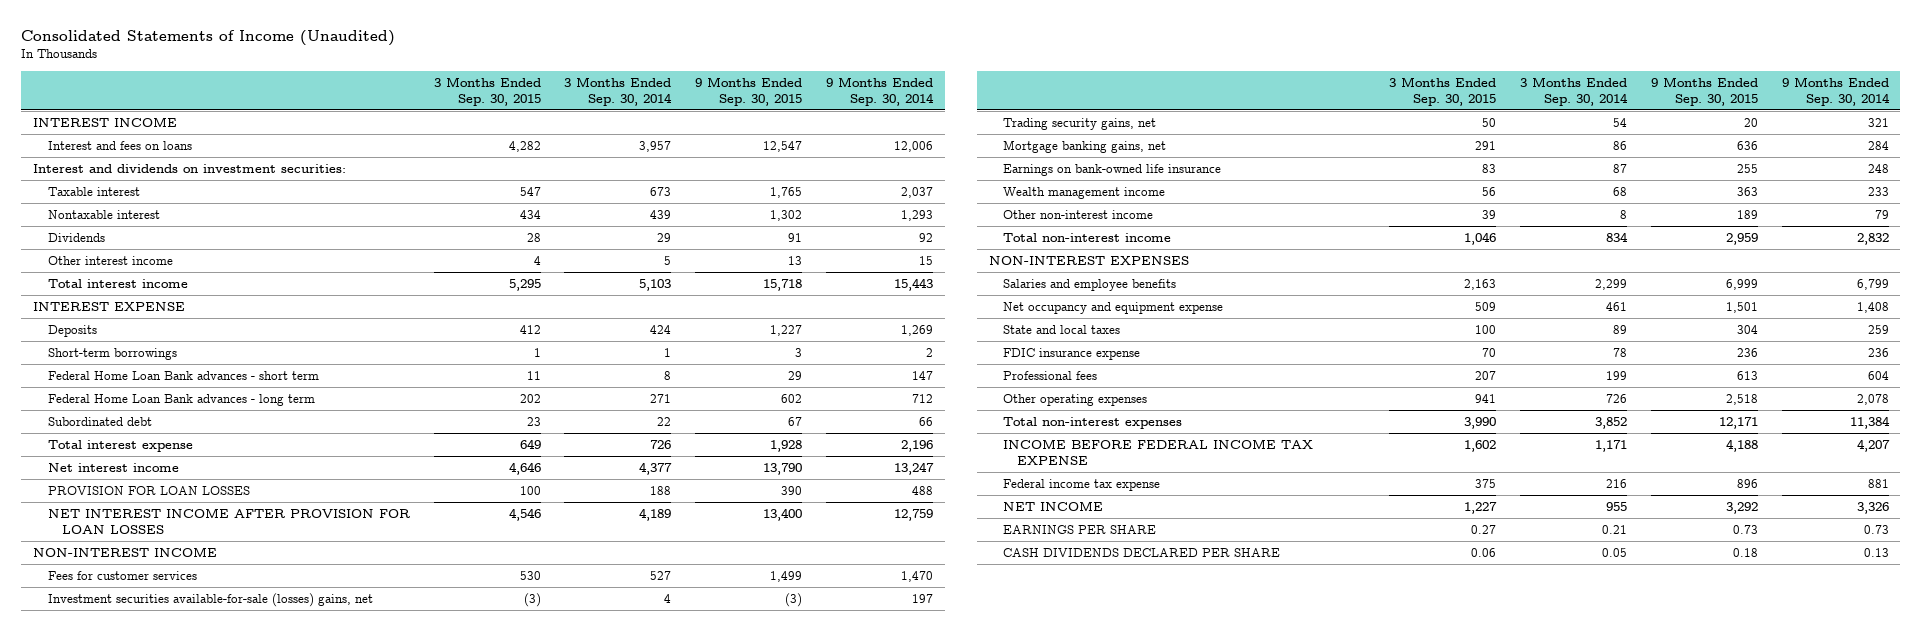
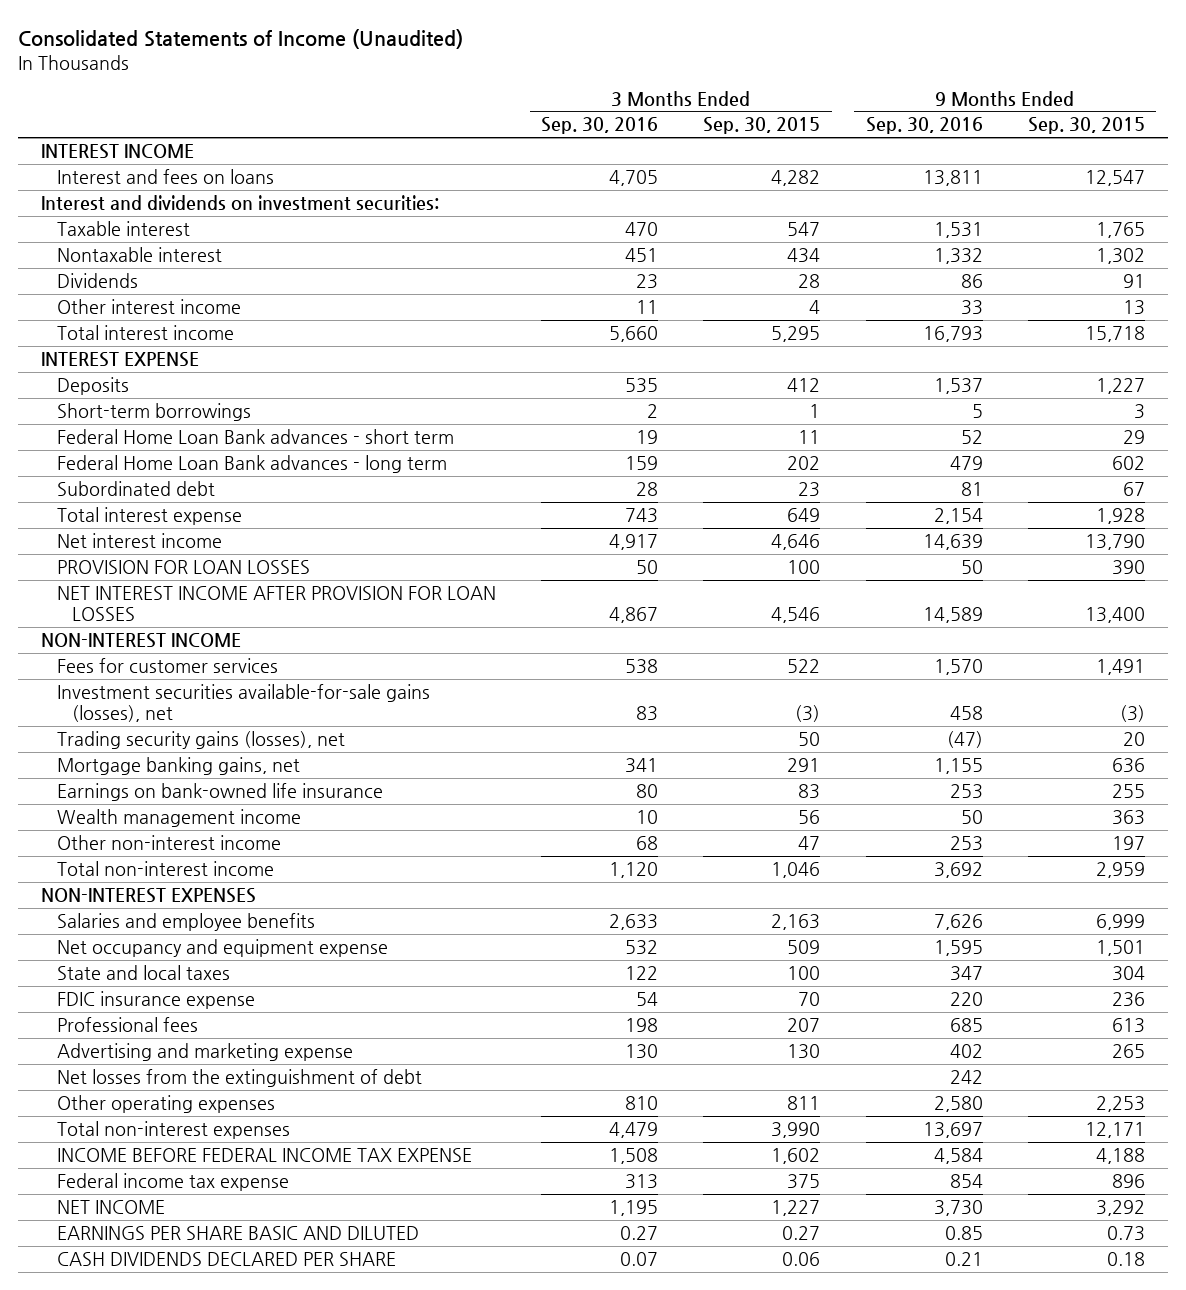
- | 3 Months Ended Sep. 30, 2015 | 3 Months Ended Sep. 30, 2014 | 9 Months Ended Sep. 30, 2015 | 9 Months Ended Sep. 30, 2014
+ | 3 Months Ended Sep. 30, 2016 | 3 Months Ended Sep. 30, 2015 | 9 Months Ended Sep. 30, 2016 | 9 Months Ended Sep. 30, 2015
- Fees for customer services | 530 | 527 | 1,499 | 1,470
- Investment securities available-for-sale (losses) gains, net | (3) | 4 | (3) | 197
- Trading security gains, net | 50 | 54 | 20 | 321
+ Fees for customer services | 538 | 522 | 1,570 | 1,491
+ Investment securities available-for-sale gains (losses), net | 83 | (3) | 458 | (3)
+ Trading security gains (losses), net | | 50 | (47) | 20
- Other non-interest income | 39 | 8 | 189 | 79
+ Other non-interest income | 68 | 47 | 253 | 197
- Other operating expenses | 941 | 726 | 2,518 | 2,078
+ Advertising and marketing expense | 130 | 130 | 402 | 265
+ Net losses from the extinguishment of debt | | | 242 |
+ Other operating expenses | 810 | 811 | 2,580 | 2,253
- EARNINGS PER SHARE | 0.27 | 0.21 | 0.73 | 0.73
+ EARNINGS PER SHARE BASIC AND DILUTED | 0.27 | 0.27 | 0.85 | 0.73

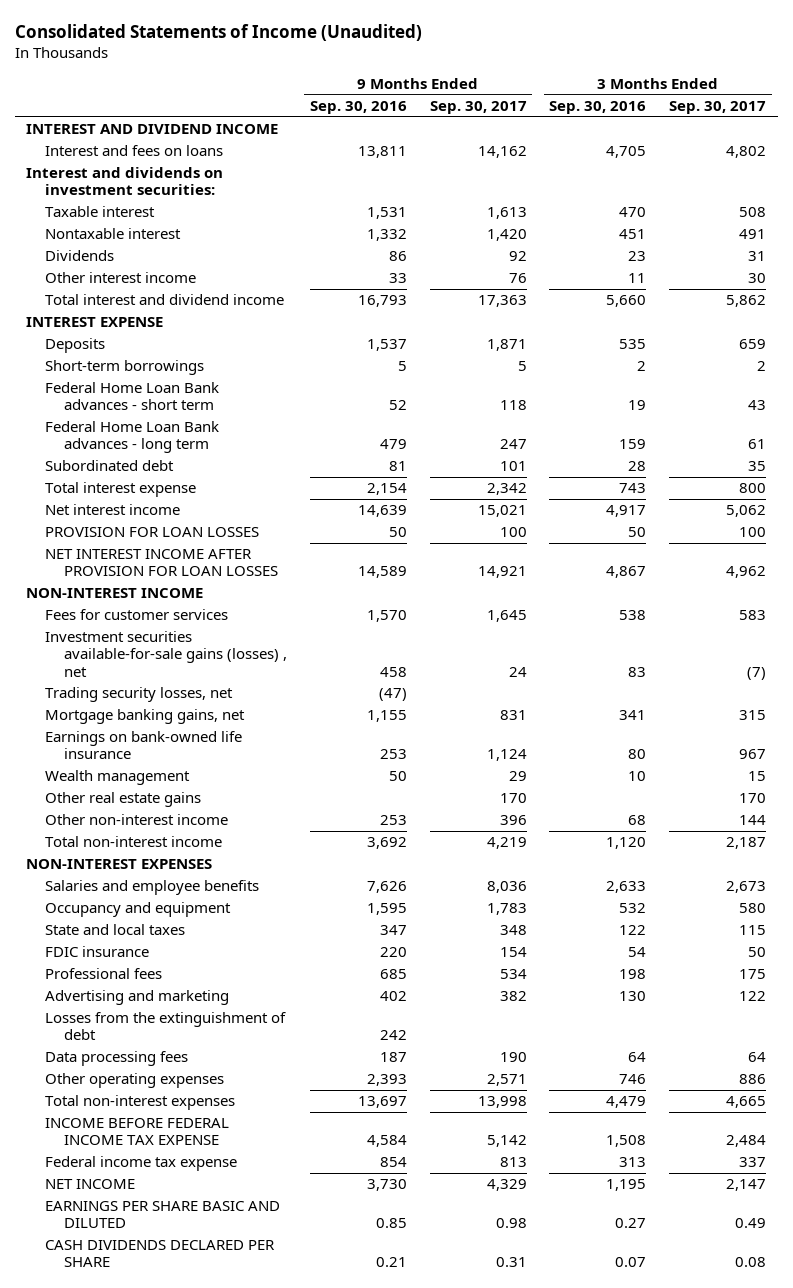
- | 3 Months Ended Sep. 30, 2016 | 3 Months Ended Sep. 30, 2015 | 9 Months Ended Sep. 30, 2016 | 9 Months Ended Sep. 30, 2015
+ | 9 Months Ended Sep. 30, 2016 | 9 Months Ended Sep. 30, 2017 | 3 Months Ended Sep. 30, 2016 | 3 Months Ended Sep. 30, 2017
- INTEREST INCOME
+ INTEREST AND DIVIDEND INCOME
- Total interest income | 5,660 | 5,295 | 16,793 | 15,718
+ Total interest and dividend income | 16,793 | 17,363 | 5,660 | 5,862
- Investment securities available-for-sale gains (losses), net | 83 | (3) | 458 | (3)
- Trading security gains (losses), net | | 50 | (47) | 20
+ Investment securities available-for-sale gains (losses) , net | 458 | 24 | 83 | (7)
+ Trading security losses, net | (47) | | |
- Wealth management income | 10 | 56 | 50 | 363
+ Wealth management | 50 | 29 | 10 | 15
+ Other real estate gains | | 170 | | 170
- Net occupancy and equipment expense | 532 | 509 | 1,595 | 1,501
+ Occupancy and equipment | 1,595 | 1,783 | 532 | 580
- FDIC insurance expense | 54 | 70 | 220 | 236
+ FDIC insurance | 220 | 154 | 54 | 50
- Advertising and marketing expense | 130 | 130 | 402 | 265
- Net losses from the extinguishment of debt | | | 242 |
- Other operating expenses | 810 | 811 | 2,580 | 2,253
+ Advertising and marketing | 402 | 382 | 130 | 122
+ Losses from the extinguishment of debt | 242 | | |
+ Data processing fees | 187 | 190 | 64 | 64
+ Other operating expenses | 2,393 | 2,571 | 746 | 886

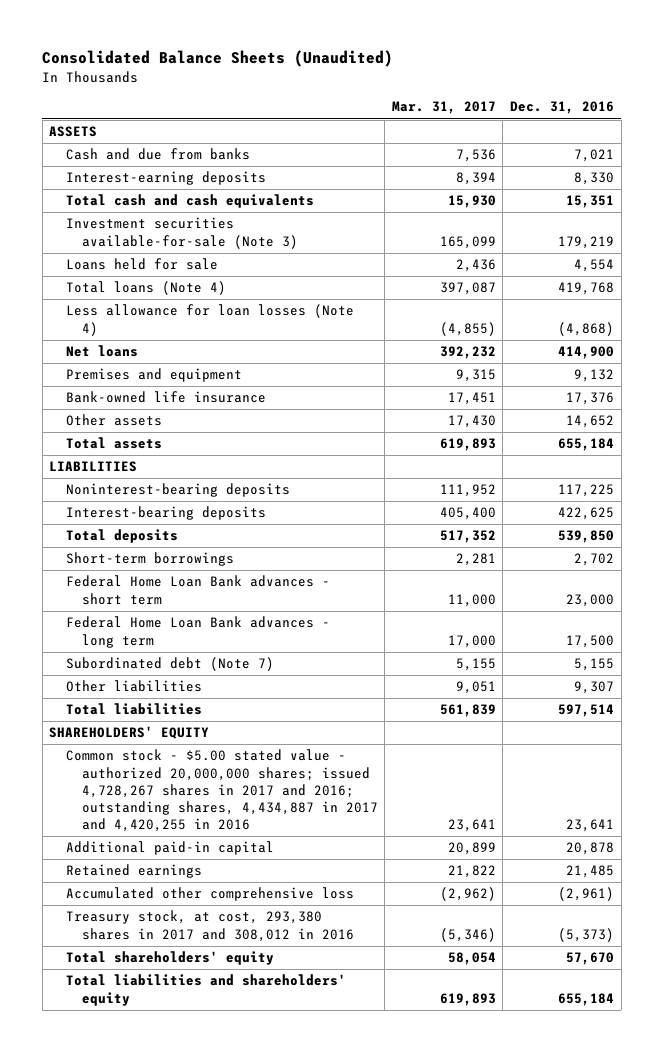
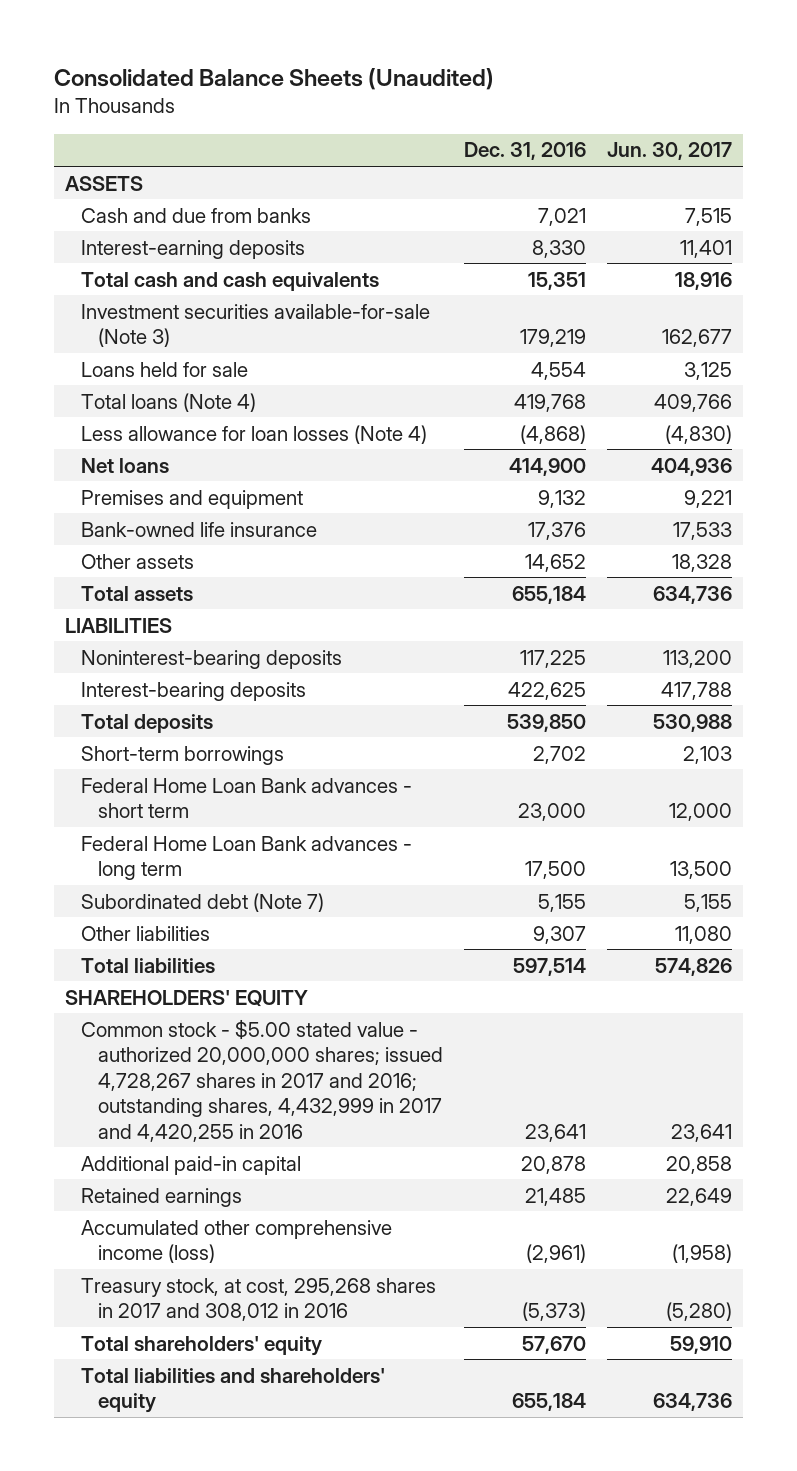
- | Mar. 31, 2017 | Dec. 31, 2016
+ | Dec. 31, 2016 | Jun. 30, 2017
- Common stock - $5.00 stated value - authorized 20,000,000 shares; issued 4,728,267 shares in 2017 and 2016; outstanding shares, 4,434,887 in 2017 and 4,420,255 in 2016 | 23,641 | 23,641
+ Common stock - $5.00 stated value - authorized 20,000,000 shares; issued 4,728,267 shares in 2017 and 2016; outstanding shares, 4,432,999 in 2017 and 4,420,255 in 2016 | 23,641 | 23,641
- Accumulated other comprehensive loss | (2,962) | (2,961)
- Treasury stock, at cost, 293,380 shares in 2017 and 308,012 in 2016 | (5,346) | (5,373)
+ Accumulated other comprehensive income (loss) | (2,961) | (1,958)
+ Treasury stock, at cost, 295,268 shares in 2017 and 308,012 in 2016 | (5,373) | (5,280)

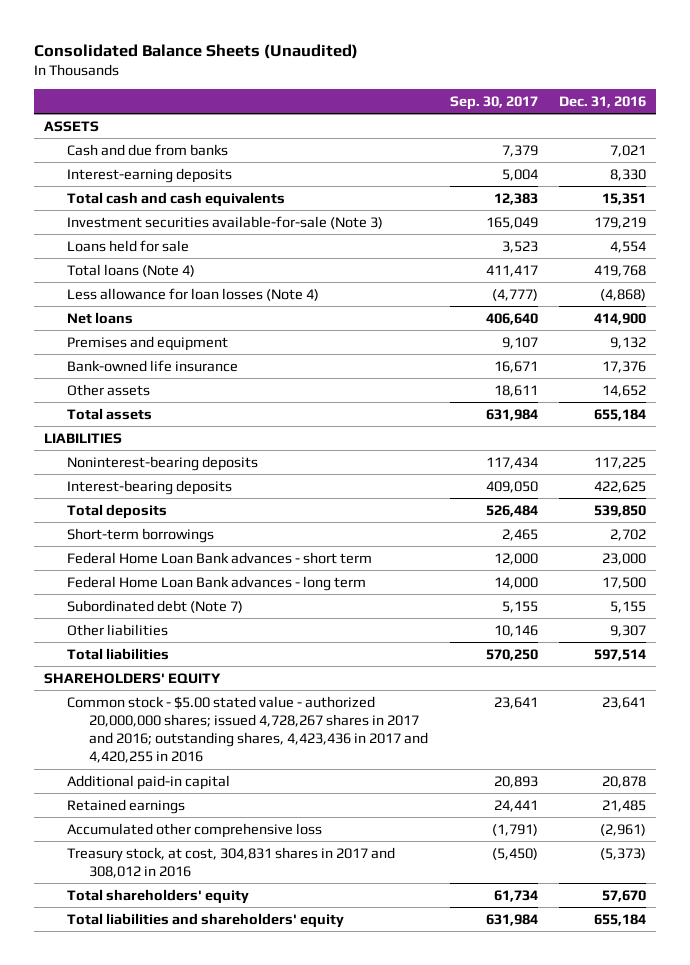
- | Dec. 31, 2016 | Jun. 30, 2017
+ | Sep. 30, 2017 | Dec. 31, 2016
- Common stock - $5.00 stated value - authorized 20,000,000 shares; issued 4,728,267 shares in 2017 and 2016; outstanding shares, 4,432,999 in 2017 and 4,420,255 in 2016 | 23,641 | 23,641
+ Common stock - $5.00 stated value - authorized 20,000,000 shares; issued 4,728,267 shares in 2017 and 2016; outstanding shares, 4,423,436 in 2017 and 4,420,255 in 2016 | 23,641 | 23,641
- Accumulated other comprehensive income (loss) | (2,961) | (1,958)
- Treasury stock, at cost, 295,268 shares in 2017 and 308,012 in 2016 | (5,373) | (5,280)
+ Accumulated other comprehensive loss | (1,791) | (2,961)
+ Treasury stock, at cost, 304,831 shares in 2017 and 308,012 in 2016 | (5,450) | (5,373)

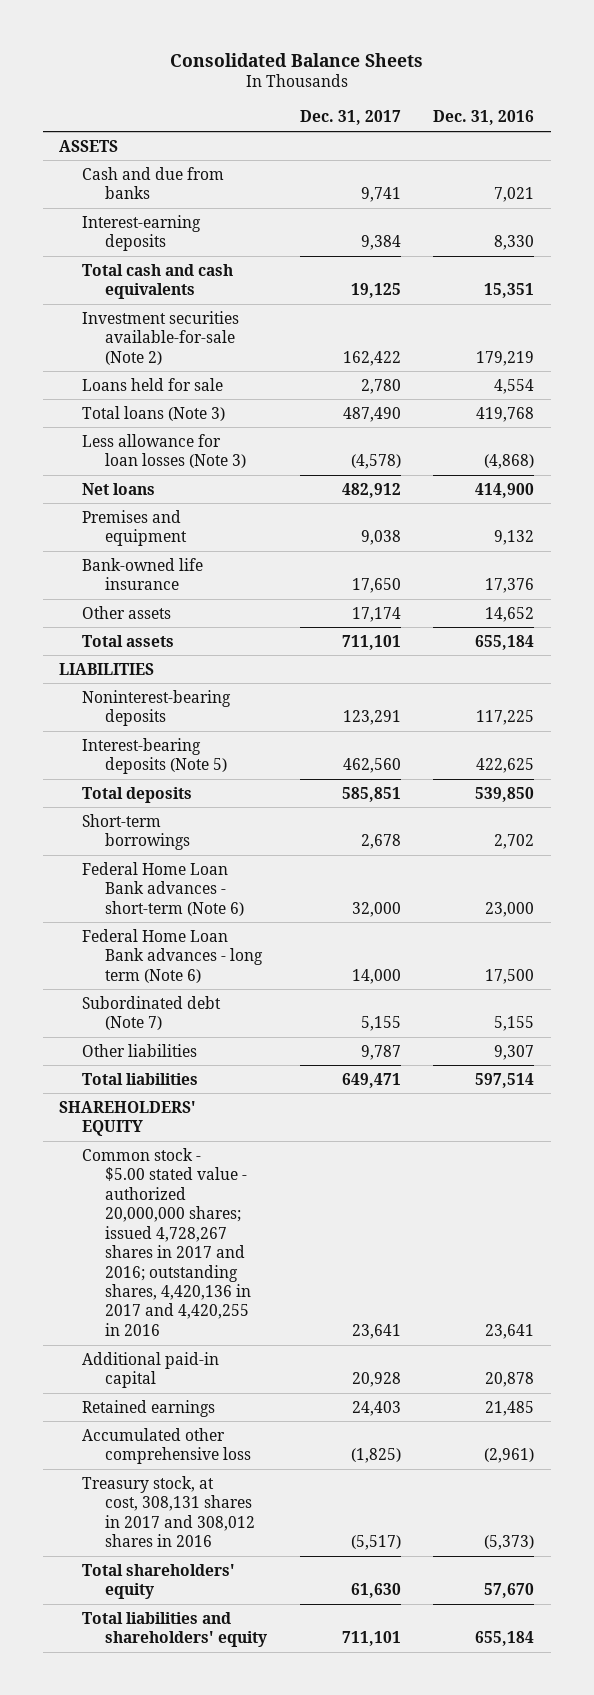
- Consolidated Balance Sheets (Unaudited)
+ Consolidated Balance Sheets
- | Sep. 30, 2017 | Dec. 31, 2016
+ | Dec. 31, 2017 | Dec. 31, 2016
- Investment securities available-for-sale (Note 3) | 165,049 | 179,219
+ Investment securities available-for-sale (Note 2) | 162,422 | 179,219
- Total loans (Note 4) | 411,417 | 419,768
- Less allowance for loan losses (Note 4) | (4,777) | (4,868)
+ Total loans (Note 3) | 487,490 | 419,768
+ Less allowance for loan losses (Note 3) | (4,578) | (4,868)
- Interest-bearing deposits | 409,050 | 422,625
+ Interest-bearing deposits (Note 5) | 462,560 | 422,625
- Federal Home Loan Bank advances - short term | 12,000 | 23,000
- Federal Home Loan Bank advances - long term | 14,000 | 17,500
+ Federal Home Loan Bank advances - short-term (Note 6) | 32,000 | 23,000
+ Federal Home Loan Bank advances - long term (Note 6) | 14,000 | 17,500
- Common stock - $5.00 stated value - authorized 20,000,000 shares; issued 4,728,267 shares in 2017 and 2016; outstanding shares, 4,423,436 in 2017 and 4,420,255 in 2016 | 23,641 | 23,641
+ Common stock - $5.00 stated value - authorized 20,000,000 shares; issued 4,728,267 shares in 2017 and 2016; outstanding shares, 4,420,136 in 2017 and 4,420,255 in 2016 | 23,641 | 23,641
- Treasury stock, at cost, 304,831 shares in 2017 and 308,012 in 2016 | (5,450) | (5,373)
+ Treasury stock, at cost, 308,131 shares in 2017 and 308,012 shares in 2016 | (5,517) | (5,373)

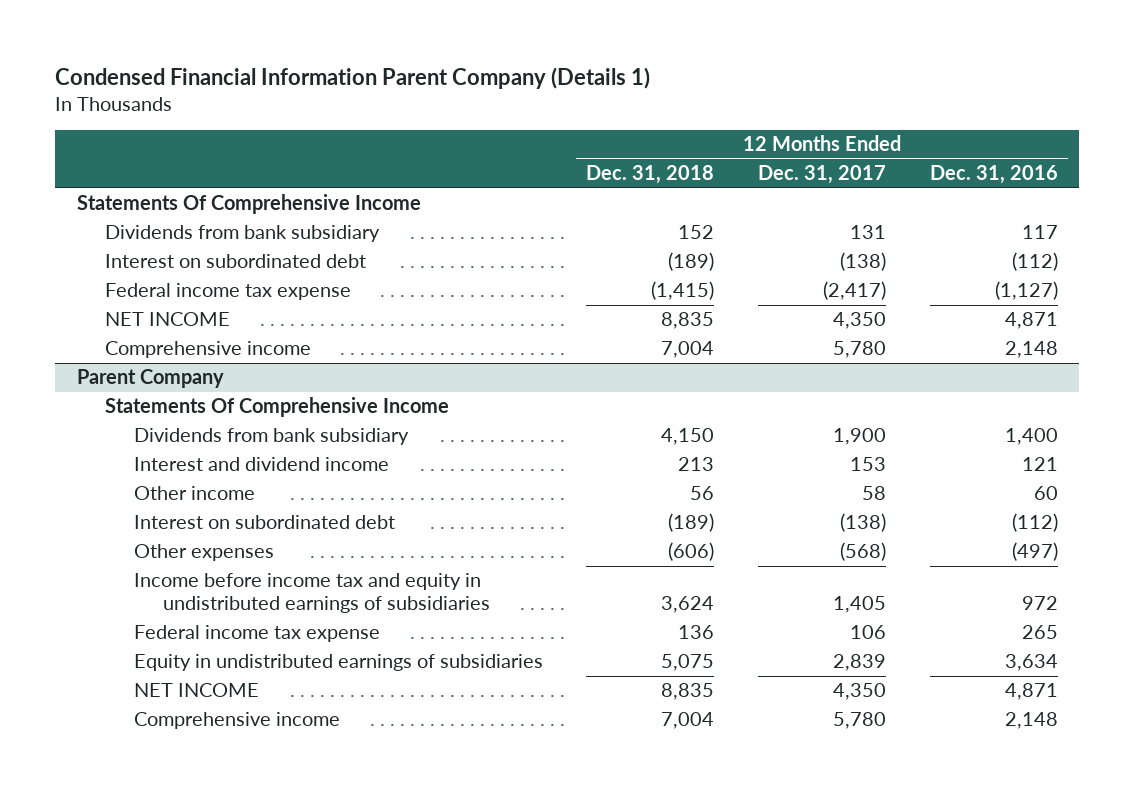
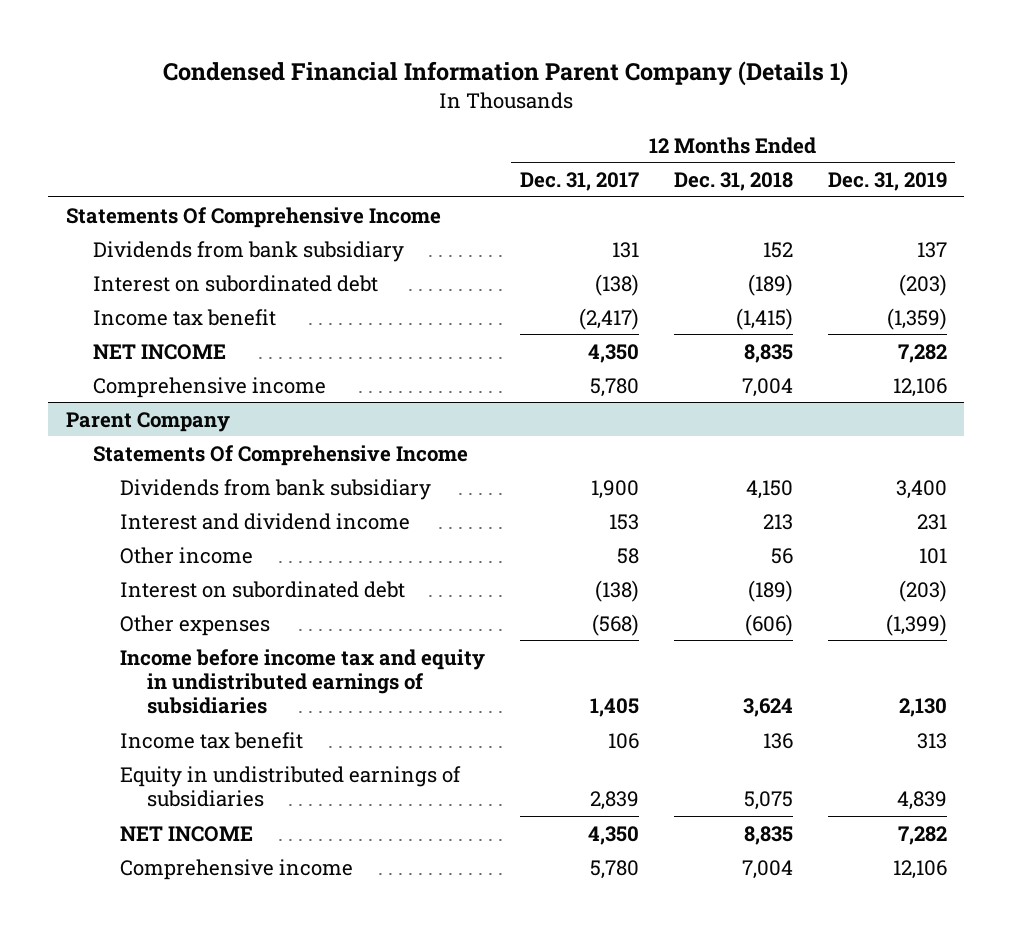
- | 12 Months Ended Dec. 31, 2018 | 12 Months Ended Dec. 31, 2017 | 12 Months Ended Dec. 31, 2016
+ | 12 Months Ended Dec. 31, 2017 | 12 Months Ended Dec. 31, 2018 | 12 Months Ended Dec. 31, 2019
- Federal income tax expense | (1,415) | (2,417) | (1,127)
+ Income tax benefit | (2,417) | (1,415) | (1,359)
@ Parent Company
- Federal income tax expense | 136 | 106 | 265
+ Income tax benefit | 106 | 136 | 313

